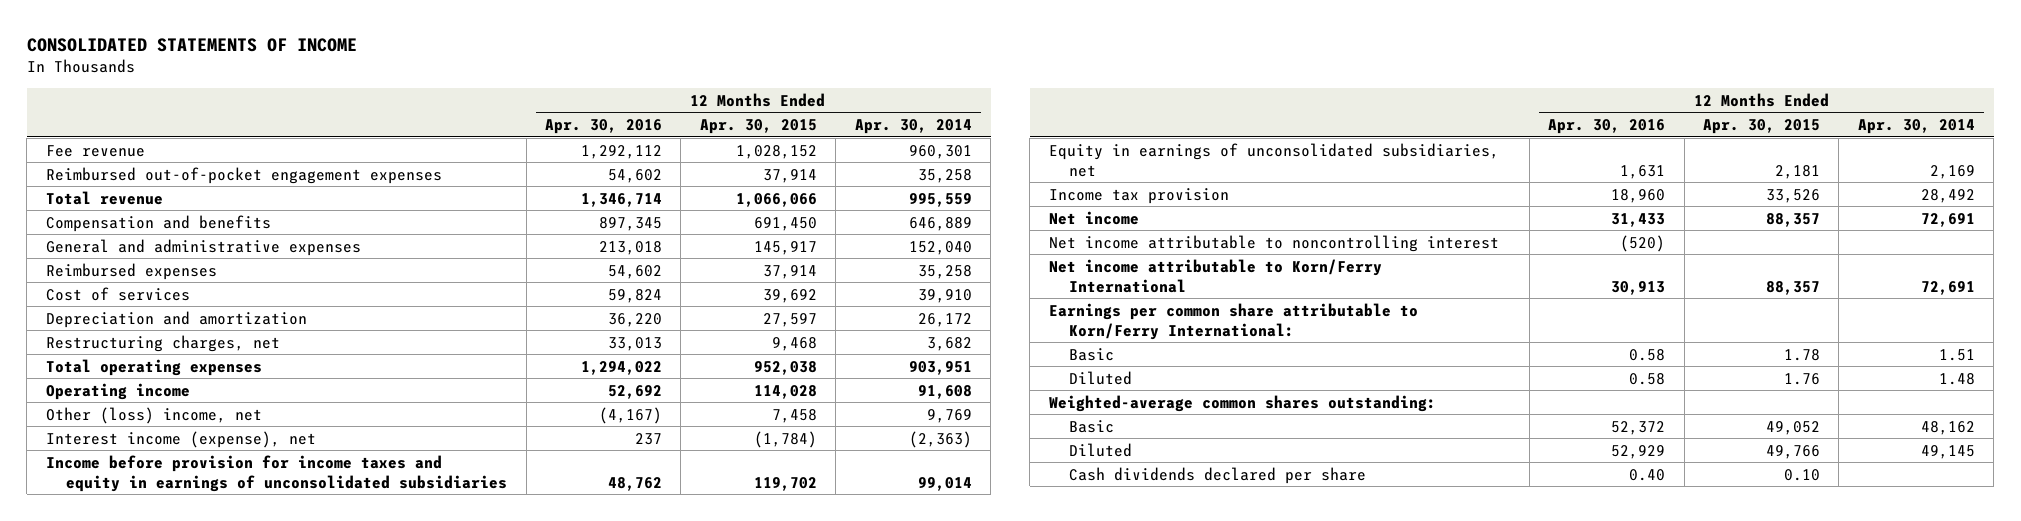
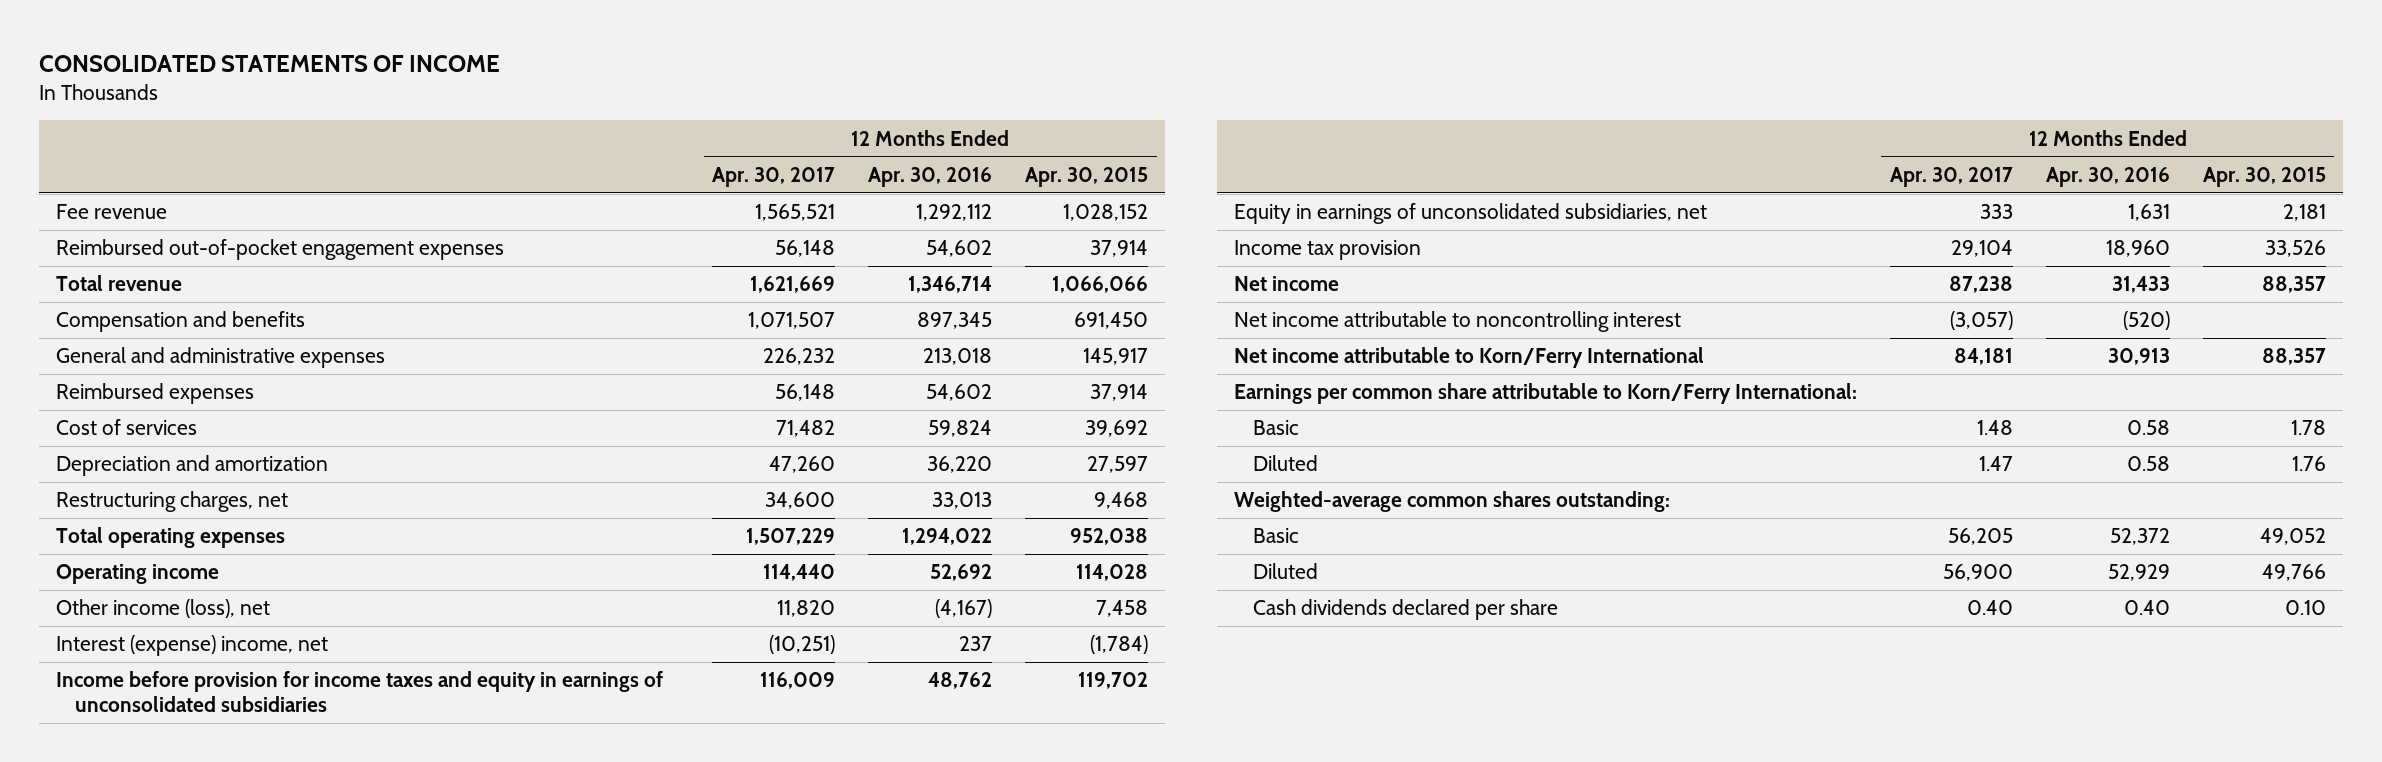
- | 12 Months Ended Apr. 30, 2016 | 12 Months Ended Apr. 30, 2015 | 12 Months Ended Apr. 30, 2014
+ | 12 Months Ended Apr. 30, 2017 | 12 Months Ended Apr. 30, 2016 | 12 Months Ended Apr. 30, 2015
- Other (loss) income, net | (4,167) | 7,458 | 9,769
- Interest income (expense), net | 237 | (1,784) | (2,363)
+ Other income (loss), net | 11,820 | (4,167) | 7,458
+ Interest (expense) income, net | (10,251) | 237 | (1,784)

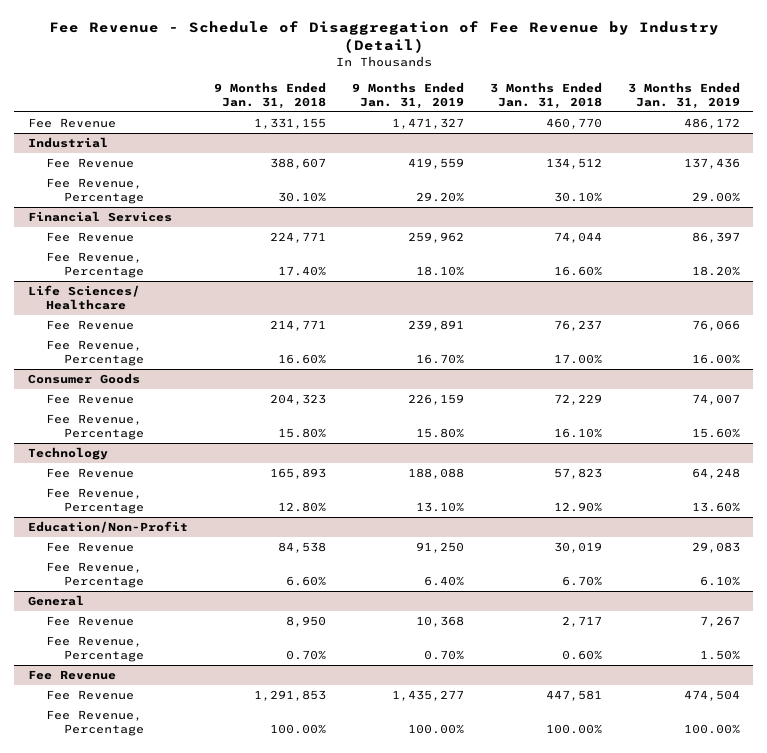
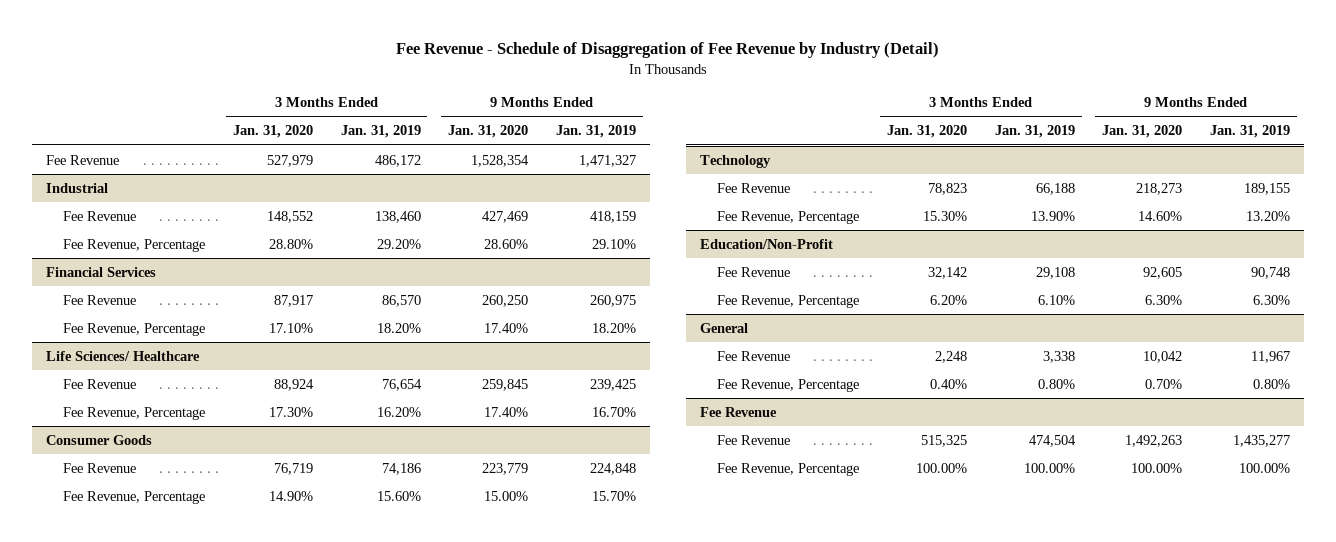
- | 9 Months Ended Jan. 31, 2018 | 9 Months Ended Jan. 31, 2019 | 3 Months Ended Jan. 31, 2018 | 3 Months Ended Jan. 31, 2019
+ | 3 Months Ended Jan. 31, 2020 | 3 Months Ended Jan. 31, 2019 | 9 Months Ended Jan. 31, 2020 | 9 Months Ended Jan. 31, 2019
@ Industrial
- Fee Revenue | 388,607 | 419,559 | 134,512 | 137,436
- Fee Revenue, Percentage | 30.10% | 29.20% | 30.10% | 29.00%
+ Fee Revenue | 148,552 | 138,460 | 427,469 | 418,159
+ Fee Revenue, Percentage | 28.80% | 29.20% | 28.60% | 29.10%
@ Financial Services
- Fee Revenue | 224,771 | 259,962 | 74,044 | 86,397
- Fee Revenue, Percentage | 17.40% | 18.10% | 16.60% | 18.20%
+ Fee Revenue | 87,917 | 86,570 | 260,250 | 260,975
+ Fee Revenue, Percentage | 17.10% | 18.20% | 17.40% | 18.20%
@ Life Sciences/ Healthcare
- Fee Revenue | 214,771 | 239,891 | 76,237 | 76,066
- Fee Revenue, Percentage | 16.60% | 16.70% | 17.00% | 16.00%
+ Fee Revenue | 88,924 | 76,654 | 259,845 | 239,425
+ Fee Revenue, Percentage | 17.30% | 16.20% | 17.40% | 16.70%
@ Consumer Goods
- Fee Revenue | 204,323 | 226,159 | 72,229 | 74,007
- Fee Revenue, Percentage | 15.80% | 15.80% | 16.10% | 15.60%
+ Fee Revenue | 76,719 | 74,186 | 223,779 | 224,848
+ Fee Revenue, Percentage | 14.90% | 15.60% | 15.00% | 15.70%
@ Technology
- Fee Revenue | 165,893 | 188,088 | 57,823 | 64,248
- Fee Revenue, Percentage | 12.80% | 13.10% | 12.90% | 13.60%
+ Fee Revenue | 78,823 | 66,188 | 218,273 | 189,155
+ Fee Revenue, Percentage | 15.30% | 13.90% | 14.60% | 13.20%
@ Education/Non-Profit
- Fee Revenue | 84,538 | 91,250 | 30,019 | 29,083
- Fee Revenue, Percentage | 6.60% | 6.40% | 6.70% | 6.10%
+ Fee Revenue | 32,142 | 29,108 | 92,605 | 90,748
+ Fee Revenue, Percentage | 6.20% | 6.10% | 6.30% | 6.30%
@ General
- Fee Revenue | 8,950 | 10,368 | 2,717 | 7,267
- Fee Revenue, Percentage | 0.70% | 0.70% | 0.60% | 1.50%
+ Fee Revenue | 2,248 | 3,338 | 10,042 | 11,967
+ Fee Revenue, Percentage | 0.40% | 0.80% | 0.70% | 0.80%

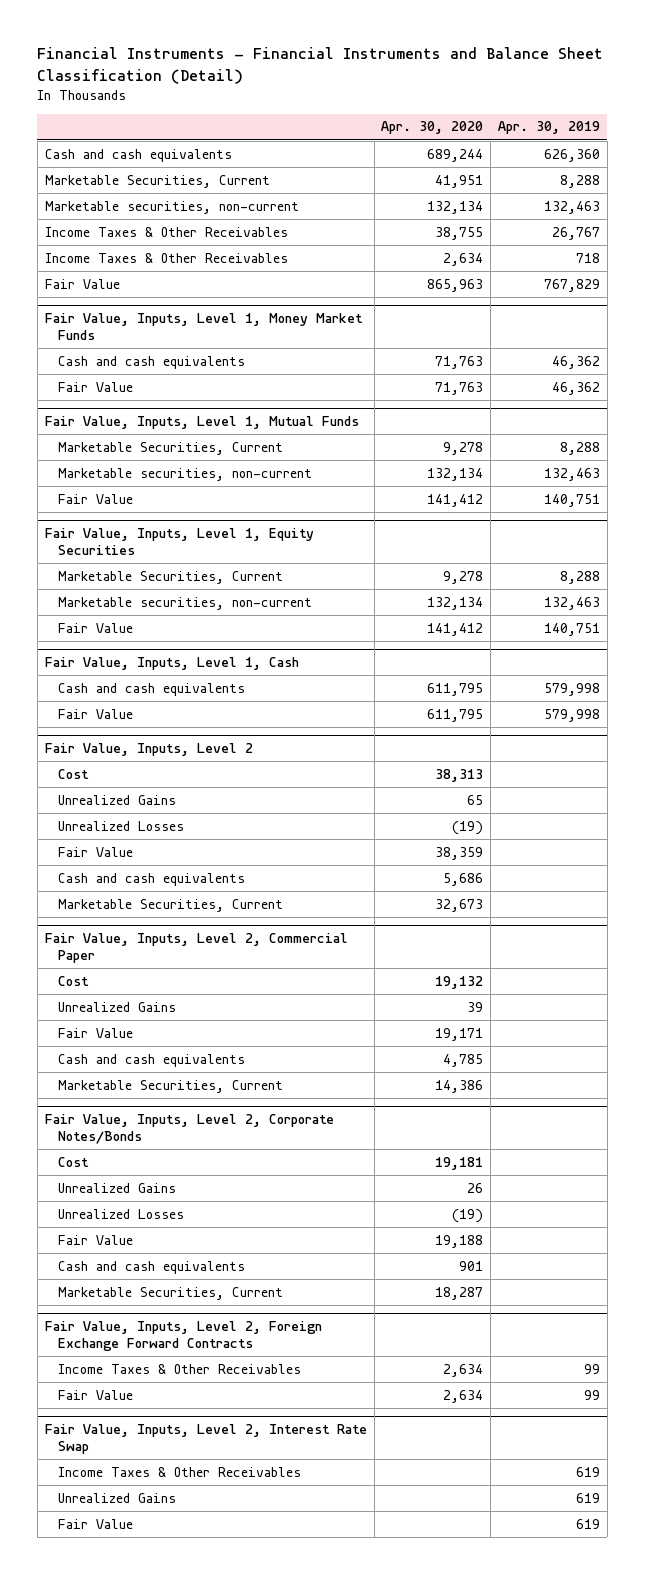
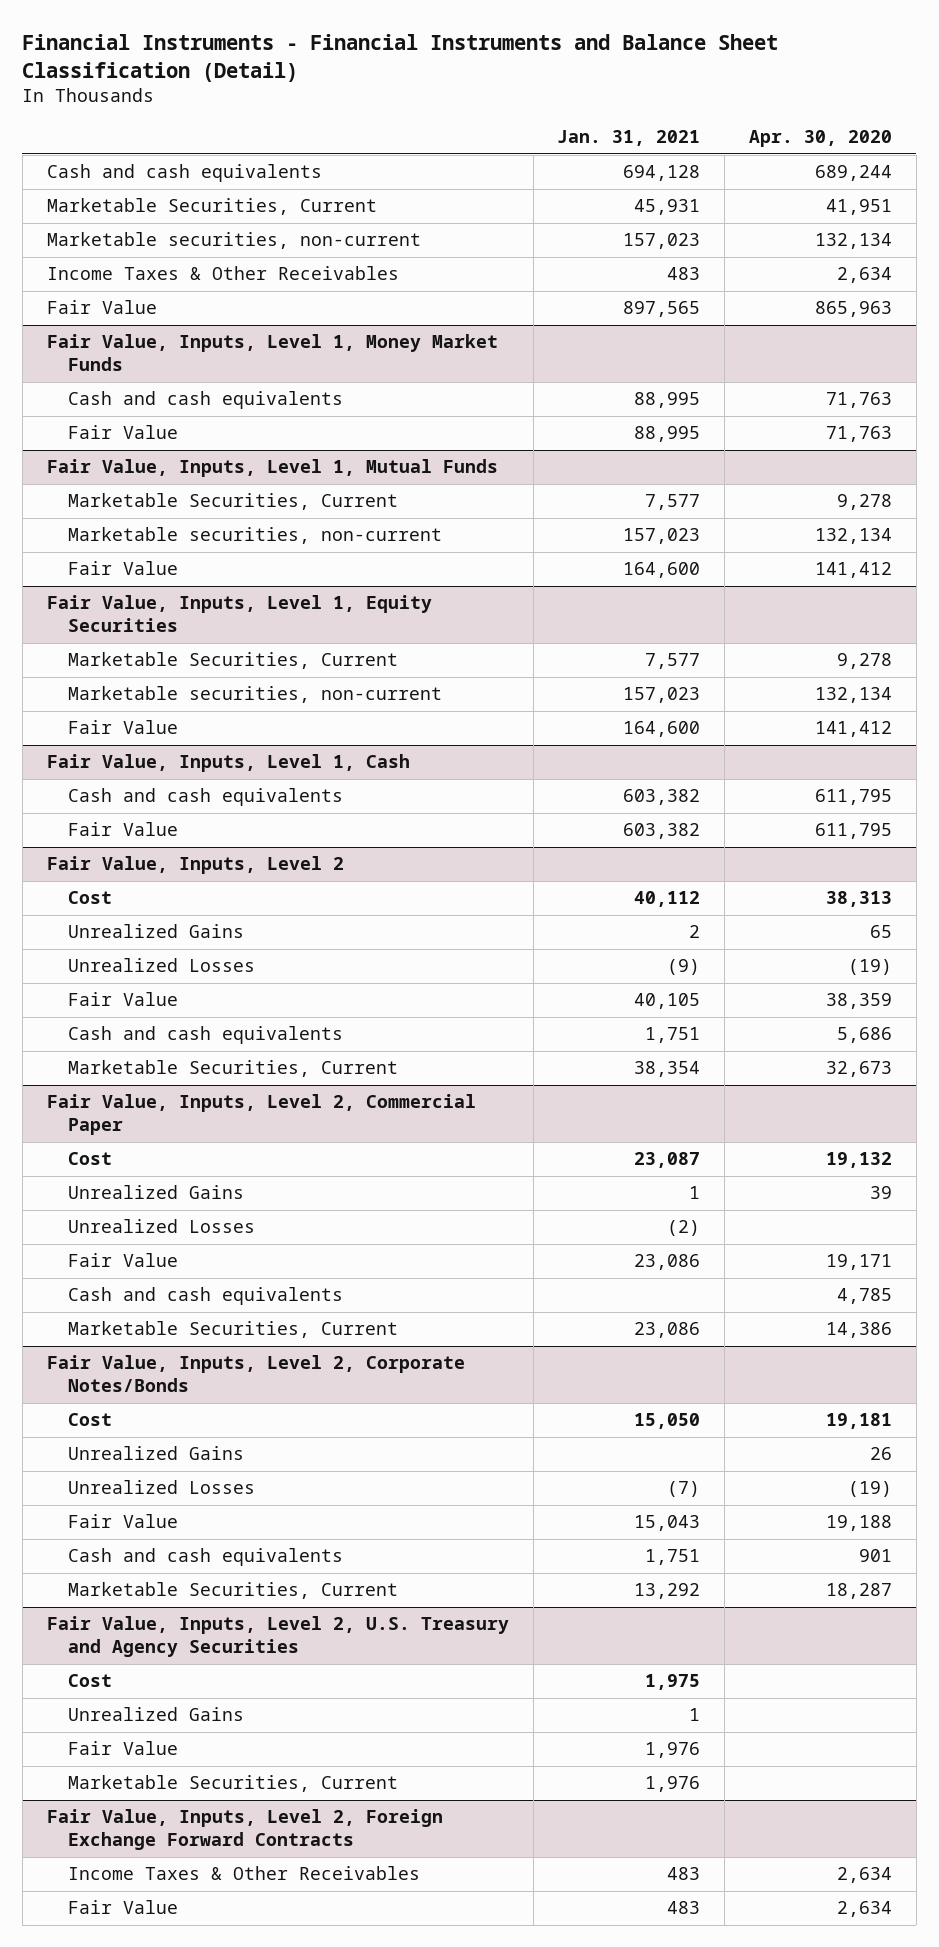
- | Apr. 30, 2020 | Apr. 30, 2019
+ | Jan. 31, 2021 | Apr. 30, 2020
- Income Taxes & Other Receivables | 38,755 | 26,767
@ Fair Value, Inputs, Level 2, Commercial Paper
+ Unrealized Losses | (2) |
+ Fair Value, Inputs, Level 2, U.S. Treasury and Agency Securities
+ Cost | 1,975 |
+ Unrealized Gains | 1 |
+ Fair Value | 1,976 |
+ Marketable Securities, Current | 1,976 |
- Fair Value, Inputs, Level 2, Interest Rate Swap
- Income Taxes & Other Receivables | | 619
- Unrealized Gains | | 619
- Fair Value | | 619

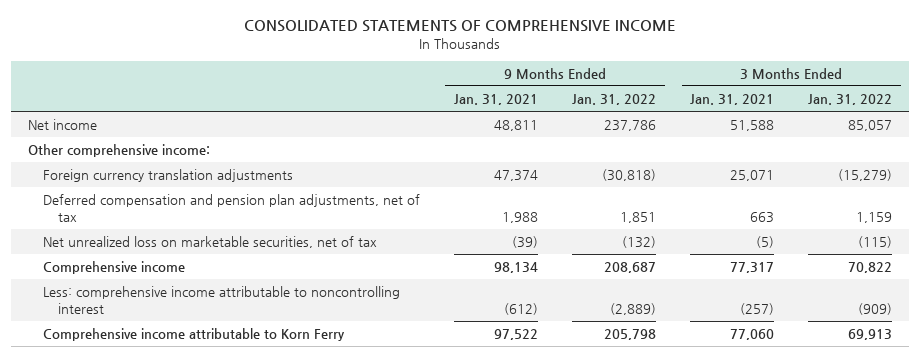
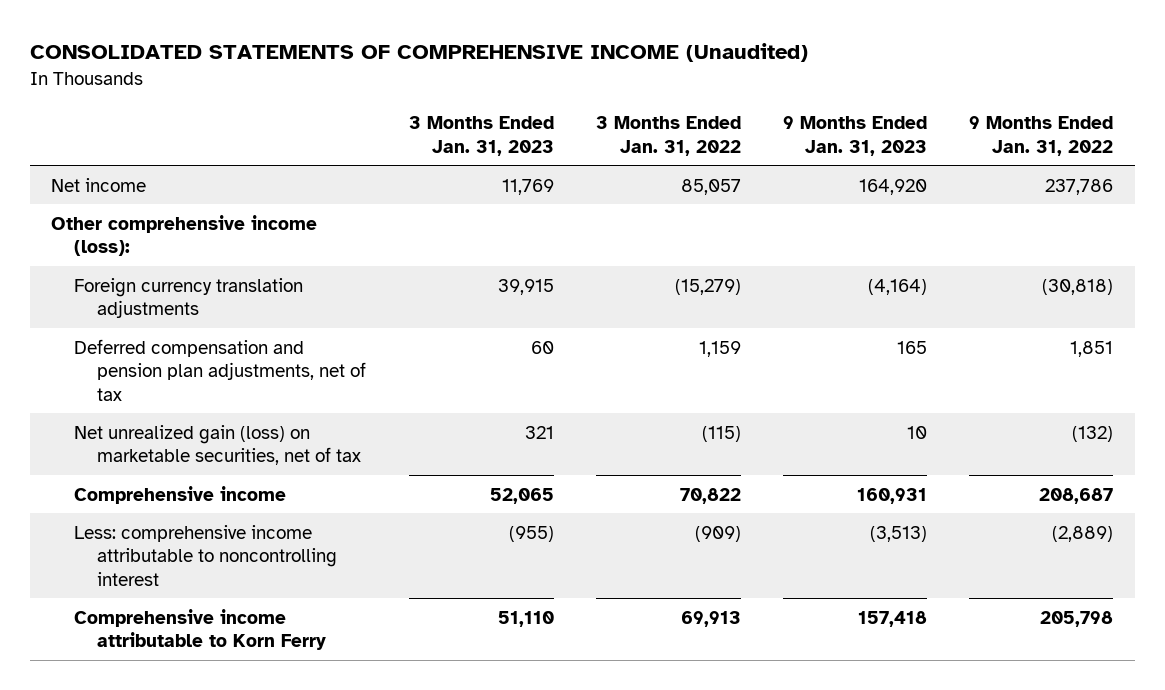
- CONSOLIDATED STATEMENTS OF COMPREHENSIVE INCOME
+ CONSOLIDATED STATEMENTS OF COMPREHENSIVE INCOME (Unaudited)
- | 9 Months Ended Jan. 31, 2021 | 9 Months Ended Jan. 31, 2022 | 3 Months Ended Jan. 31, 2021 | 3 Months Ended Jan. 31, 2022
+ | 3 Months Ended Jan. 31, 2023 | 3 Months Ended Jan. 31, 2022 | 9 Months Ended Jan. 31, 2023 | 9 Months Ended Jan. 31, 2022
- Other comprehensive income:
+ Other comprehensive income (loss):
- Net unrealized loss on marketable securities, net of tax | (39) | (132) | (5) | (115)
+ Net unrealized gain (loss) on marketable securities, net of tax | 321 | (115) | 10 | (132)

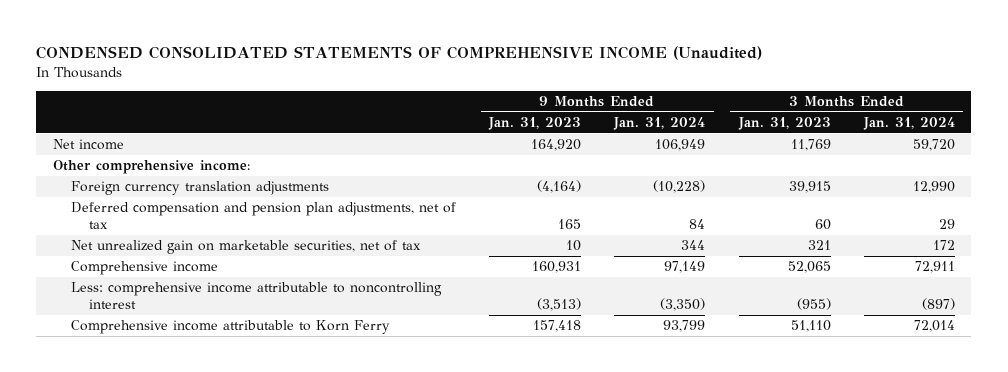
- CONSOLIDATED STATEMENTS OF COMPREHENSIVE INCOME (Unaudited)
+ CONDENSED CONSOLIDATED STATEMENTS OF COMPREHENSIVE INCOME (Unaudited)
- | 3 Months Ended Jan. 31, 2023 | 3 Months Ended Jan. 31, 2022 | 9 Months Ended Jan. 31, 2023 | 9 Months Ended Jan. 31, 2022
+ | 9 Months Ended Jan. 31, 2023 | 9 Months Ended Jan. 31, 2024 | 3 Months Ended Jan. 31, 2023 | 3 Months Ended Jan. 31, 2024
- Other comprehensive income (loss):
+ Other comprehensive income:
- Net unrealized gain (loss) on marketable securities, net of tax | 321 | (115) | 10 | (132)
+ Net unrealized gain on marketable securities, net of tax | 10 | 344 | 321 | 172

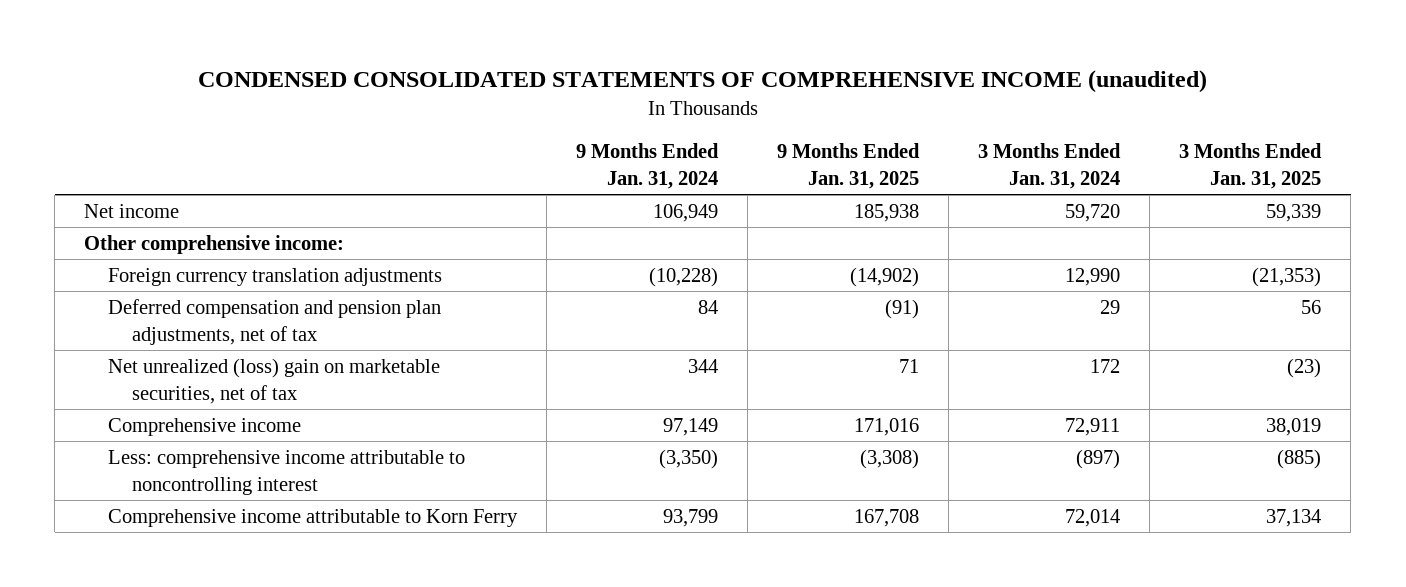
- CONDENSED CONSOLIDATED STATEMENTS OF COMPREHENSIVE INCOME (Unaudited)
+ CONDENSED CONSOLIDATED STATEMENTS OF COMPREHENSIVE INCOME (unaudited)
- | 9 Months Ended Jan. 31, 2023 | 9 Months Ended Jan. 31, 2024 | 3 Months Ended Jan. 31, 2023 | 3 Months Ended Jan. 31, 2024
+ | 9 Months Ended Jan. 31, 2024 | 9 Months Ended Jan. 31, 2025 | 3 Months Ended Jan. 31, 2024 | 3 Months Ended Jan. 31, 2025
- Net unrealized gain on marketable securities, net of tax | 10 | 344 | 321 | 172
+ Net unrealized (loss) gain on marketable securities, net of tax | 344 | 71 | 172 | (23)

